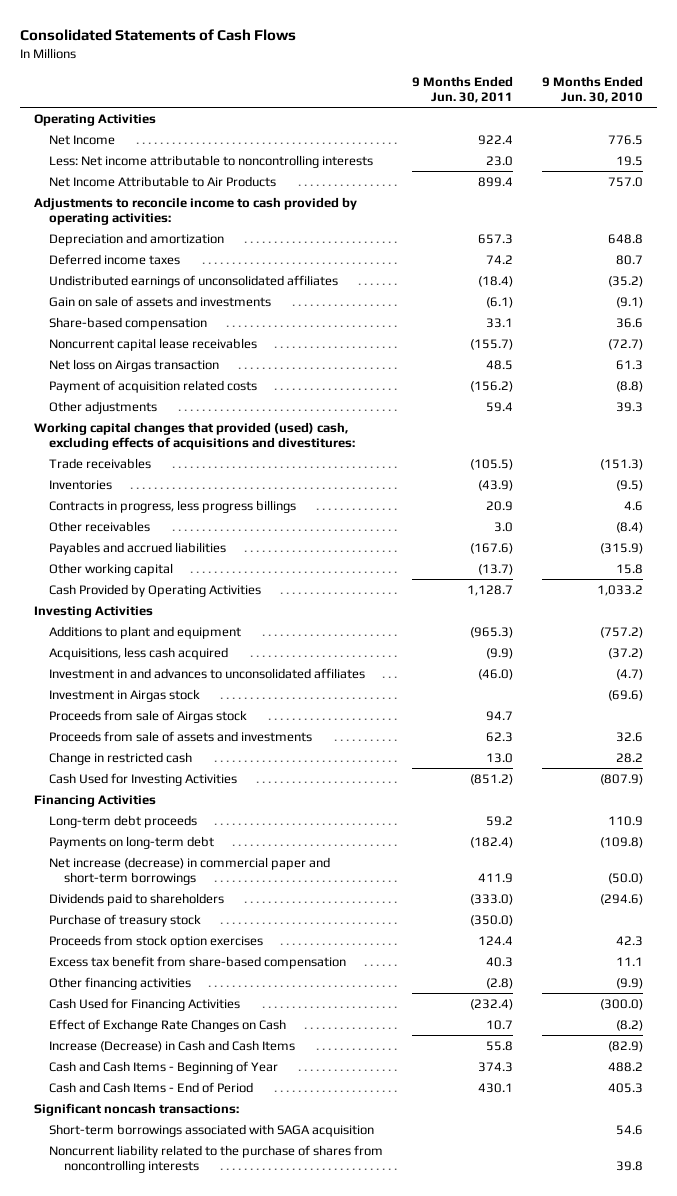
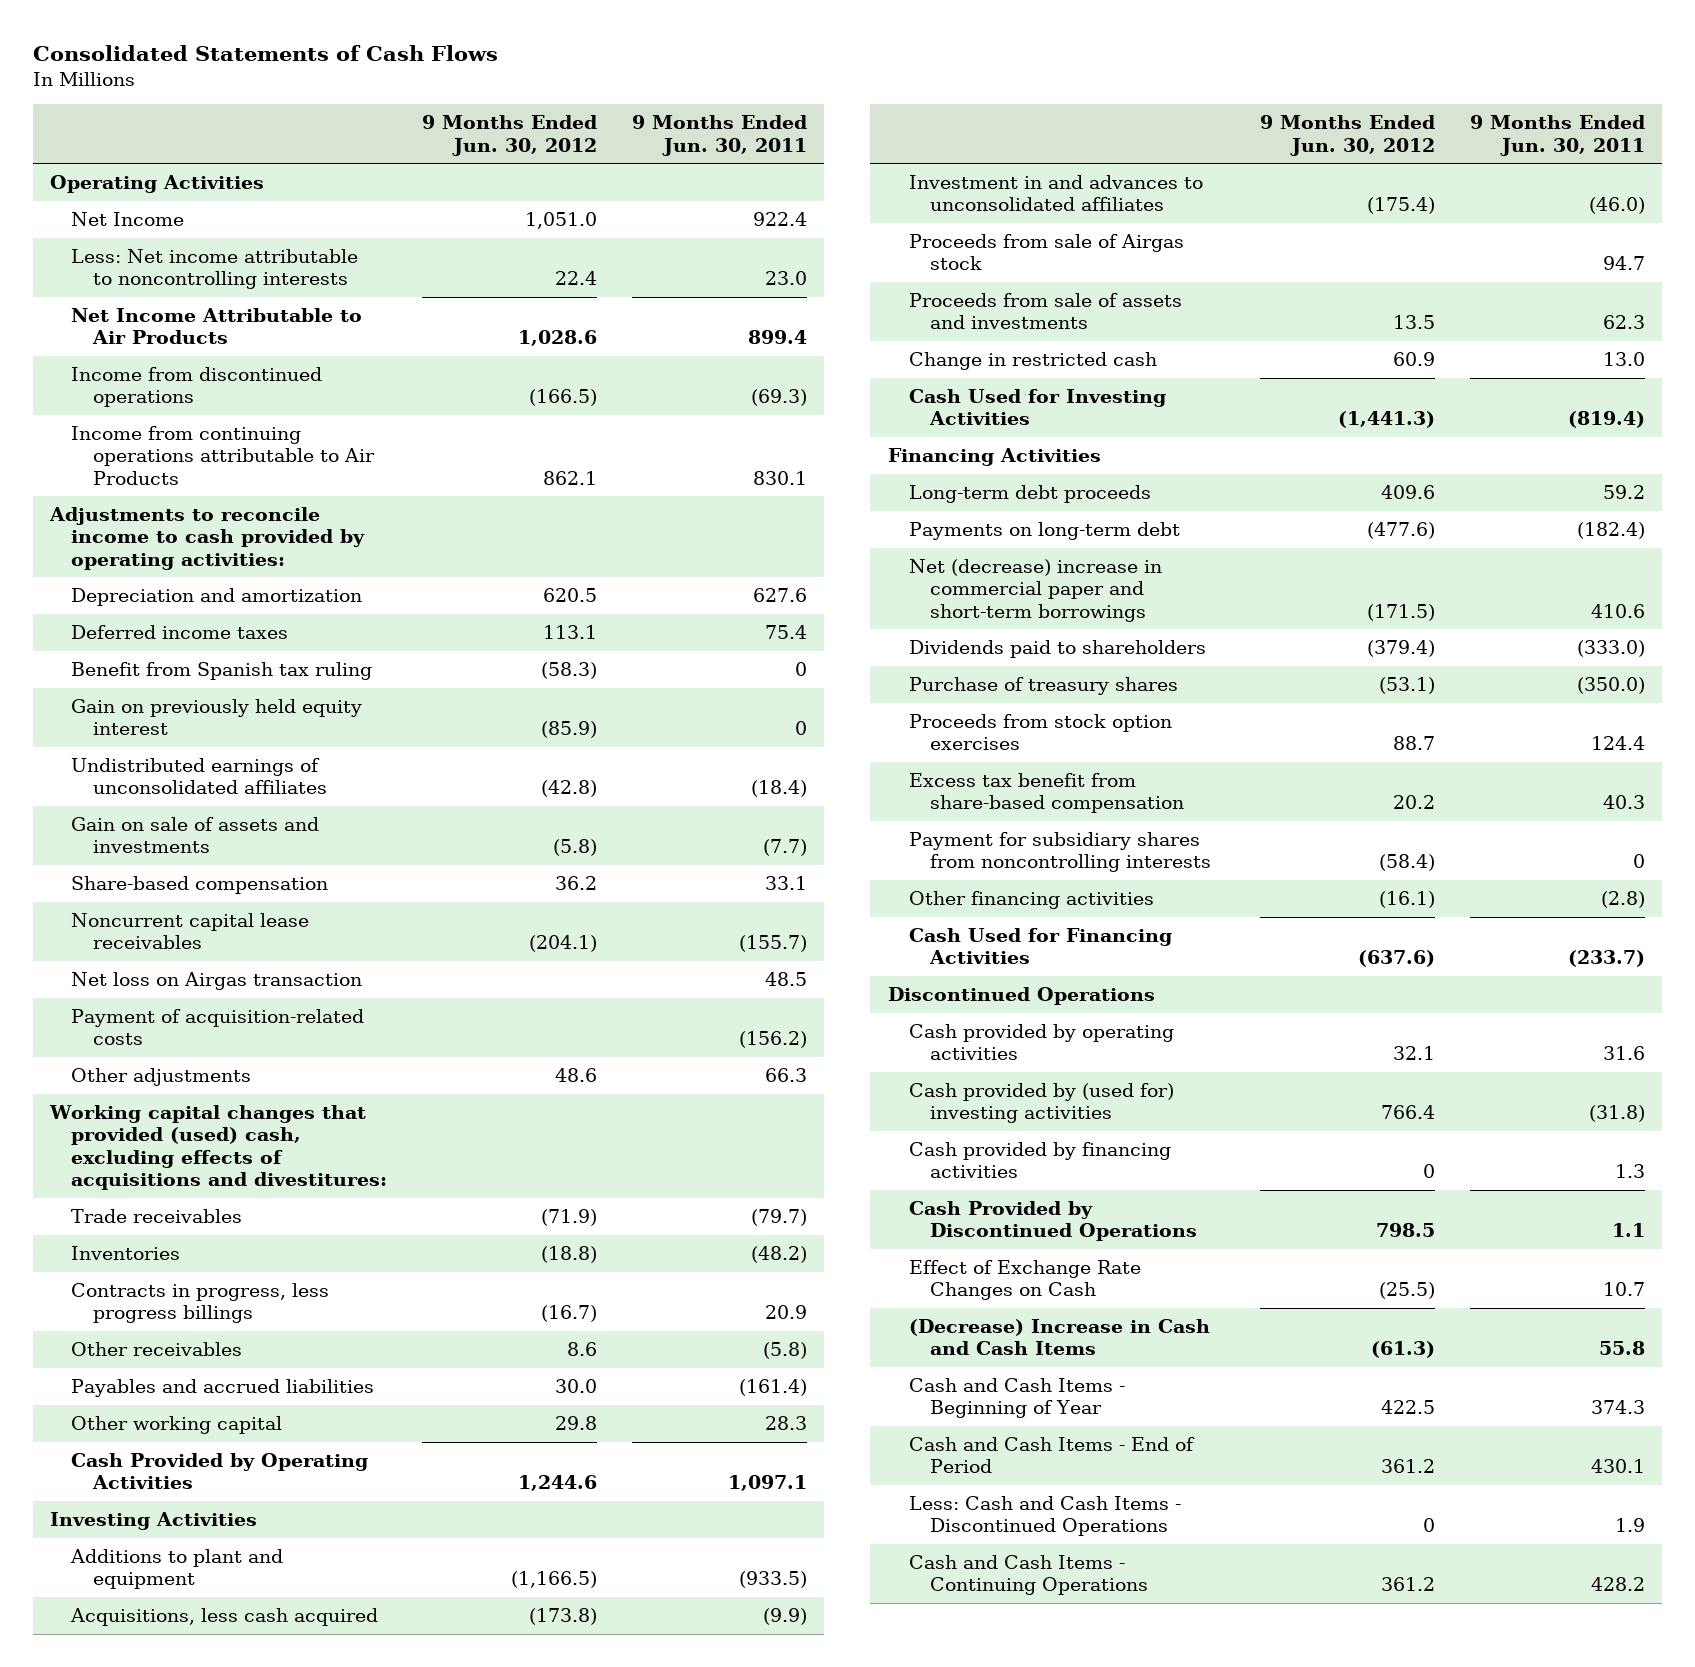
- | 9 Months Ended Jun. 30, 2011 | 9 Months Ended Jun. 30, 2010
+ | 9 Months Ended Jun. 30, 2012 | 9 Months Ended Jun. 30, 2011
+ Income from discontinued operations | (166.5) | (69.3)
+ Income from continuing operations attributable to Air Products | 862.1 | 830.1
- Depreciation and amortization | 657.3 | 648.8
- Deferred income taxes | 74.2 | 80.7
+ Depreciation and amortization | 620.5 | 627.6
+ Deferred income taxes | 113.1 | 75.4
+ Benefit from Spanish tax ruling | (58.3) | 0
+ Gain on previously held equity interest | (85.9) | 0
- Gain on sale of assets and investments | (6.1) | (9.1)
+ Gain on sale of assets and investments | (5.8) | (7.7)
- Payment of acquisition related costs | (156.2) | (8.8)
- Other adjustments | 59.4 | 39.3
+ Payment of acquisition-related costs | | (156.2)
+ Other adjustments | 48.6 | 66.3
- Trade receivables | (105.5) | (151.3)
- Inventories | (43.9) | (9.5)
+ Trade receivables | (71.9) | (79.7)
+ Inventories | (18.8) | (48.2)
- Other receivables | 3.0 | (8.4)
- Payables and accrued liabilities | (167.6) | (315.9)
- Other working capital | (13.7) | 15.8
- Cash Provided by Operating Activities | 1,128.7 | 1,033.2
+ Other receivables | 8.6 | (5.8)
+ Payables and accrued liabilities | 30.0 | (161.4)
+ Other working capital | 29.8 | 28.3
+ Cash Provided by Operating Activities | 1,244.6 | 1,097.1
- Additions to plant and equipment | (965.3) | (757.2)
+ Additions to plant and equipment | (1,166.5) | (933.5)
- Investment in Airgas stock | | (69.6)
- Cash Used for Investing Activities | (851.2) | (807.9)
+ Cash Used for Investing Activities | (1,441.3) | (819.4)
- Net increase (decrease) in commercial paper and short-term borrowings | 411.9 | (50.0)
+ Net (decrease) increase in commercial paper and short-term borrowings | (171.5) | 410.6
- Purchase of treasury stock | (350.0) |
+ Purchase of treasury shares | (53.1) | (350.0)
+ Payment for subsidiary shares from noncontrolling interests | (58.4) | 0
- Cash Used for Financing Activities | (232.4) | (300.0)
+ Cash Used for Financing Activities | (637.6) | (233.7)
+ Discontinued Operations
+ Cash provided by operating activities | 32.1 | 31.6
+ Cash provided by (used for) investing activities | 766.4 | (31.8)
+ Cash provided by financing activities | 0 | 1.3
+ Cash Provided by Discontinued Operations | 798.5 | 1.1
- Increase (Decrease) in Cash and Cash Items | 55.8 | (82.9)
+ (Decrease) Increase in Cash and Cash Items | (61.3) | 55.8
- Significant noncash transactions:
- Short-term borrowings associated with SAGA acquisition | | 54.6
- Noncurrent liability related to the purchase of shares from noncontrolling interests | | 39.8
+ Less: Cash and Cash Items - Discontinued Operations | 0 | 1.9
+ Cash and Cash Items - Continuing Operations | 361.2 | 428.2

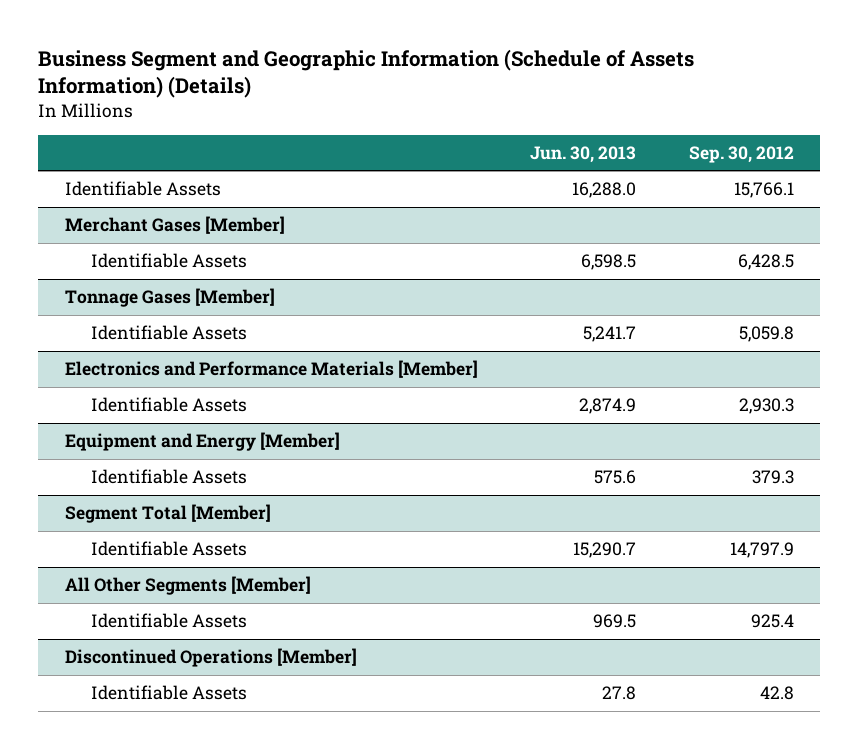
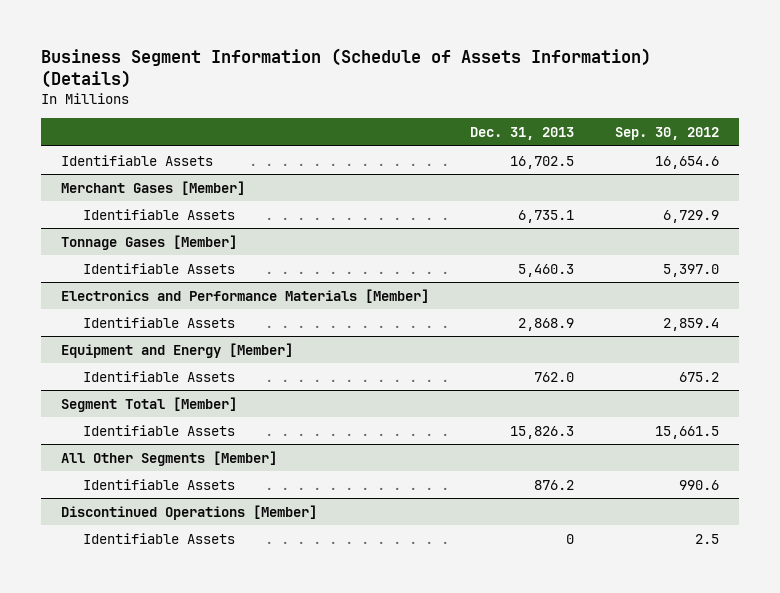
- Business Segment and Geographic Information (Schedule of Assets Information) (Details)
+ Business Segment Information (Schedule of Assets Information) (Details)
- | Jun. 30, 2013 | Sep. 30, 2012
+ | Dec. 31, 2013 | Sep. 30, 2012
- Identifiable Assets | 16,288.0 | 15,766.1
+ Identifiable Assets | 16,702.5 | 16,654.6
@ Merchant Gases [Member]
- Identifiable Assets | 6,598.5 | 6,428.5
+ Identifiable Assets | 6,735.1 | 6,729.9
@ Tonnage Gases [Member]
- Identifiable Assets | 5,241.7 | 5,059.8
+ Identifiable Assets | 5,460.3 | 5,397.0
@ Electronics and Performance Materials [Member]
- Identifiable Assets | 2,874.9 | 2,930.3
+ Identifiable Assets | 2,868.9 | 2,859.4
@ Equipment and Energy [Member]
- Identifiable Assets | 575.6 | 379.3
+ Identifiable Assets | 762.0 | 675.2
@ Segment Total [Member]
- Identifiable Assets | 15,290.7 | 14,797.9
+ Identifiable Assets | 15,826.3 | 15,661.5
@ All Other Segments [Member]
- Identifiable Assets | 969.5 | 925.4
+ Identifiable Assets | 876.2 | 990.6
@ Discontinued Operations [Member]
- Identifiable Assets | 27.8 | 42.8
+ Identifiable Assets | 0 | 2.5

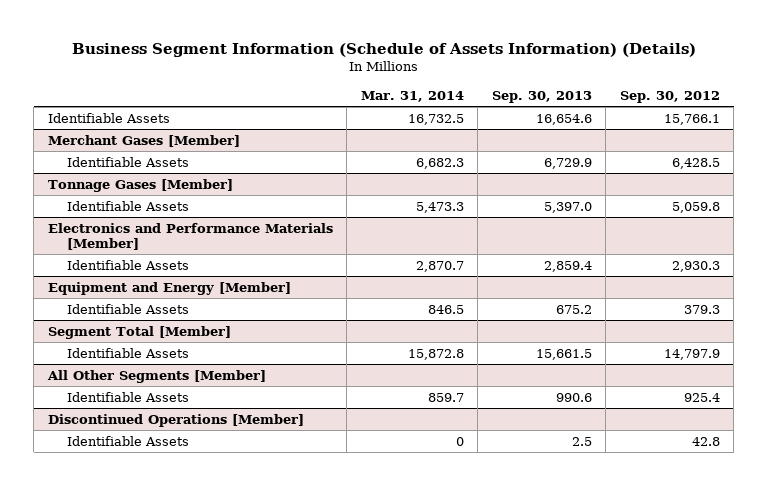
- | Dec. 31, 2013 | Sep. 30, 2012
+ | Mar. 31, 2014 | Sep. 30, 2013 | Sep. 30, 2012
- Identifiable Assets | 16,702.5 | 16,654.6
+ Identifiable Assets | 16,732.5 | 16,654.6 | 15,766.1
@ Merchant Gases [Member]
- Identifiable Assets | 6,735.1 | 6,729.9
+ Identifiable Assets | 6,682.3 | 6,729.9 | 6,428.5
@ Tonnage Gases [Member]
- Identifiable Assets | 5,460.3 | 5,397.0
+ Identifiable Assets | 5,473.3 | 5,397.0 | 5,059.8
@ Electronics and Performance Materials [Member]
- Identifiable Assets | 2,868.9 | 2,859.4
+ Identifiable Assets | 2,870.7 | 2,859.4 | 2,930.3
@ Equipment and Energy [Member]
- Identifiable Assets | 762.0 | 675.2
+ Identifiable Assets | 846.5 | 675.2 | 379.3
@ Segment Total [Member]
- Identifiable Assets | 15,826.3 | 15,661.5
+ Identifiable Assets | 15,872.8 | 15,661.5 | 14,797.9
@ All Other Segments [Member]
- Identifiable Assets | 876.2 | 990.6
+ Identifiable Assets | 859.7 | 990.6 | 925.4
@ Discontinued Operations [Member]
- Identifiable Assets | 0 | 2.5
+ Identifiable Assets | 0 | 2.5 | 42.8

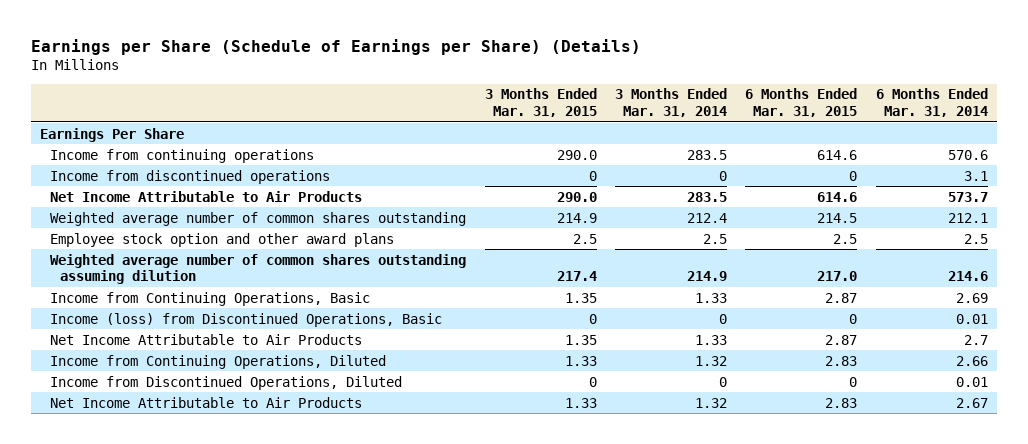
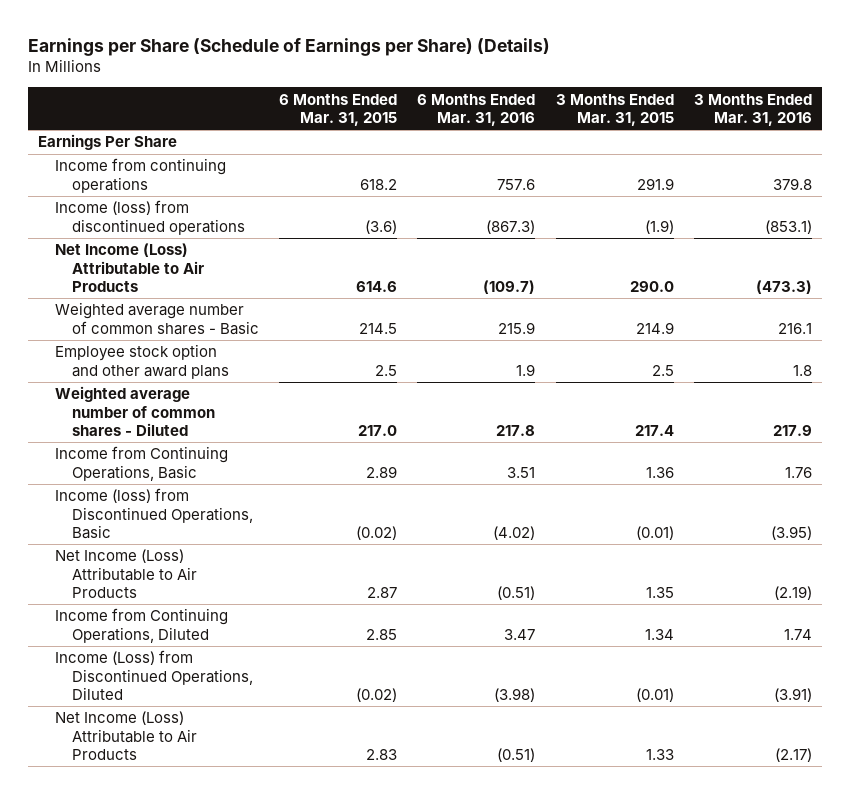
- | 3 Months Ended Mar. 31, 2015 | 3 Months Ended Mar. 31, 2014 | 6 Months Ended Mar. 31, 2015 | 6 Months Ended Mar. 31, 2014
+ | 6 Months Ended Mar. 31, 2015 | 6 Months Ended Mar. 31, 2016 | 3 Months Ended Mar. 31, 2015 | 3 Months Ended Mar. 31, 2016
- Income from continuing operations | 290.0 | 283.5 | 614.6 | 570.6
- Income from discontinued operations | 0 | 0 | 0 | 3.1
- Net Income Attributable to Air Products | 290.0 | 283.5 | 614.6 | 573.7
- Weighted average number of common shares outstanding | 214.9 | 212.4 | 214.5 | 212.1
+ Income from continuing operations | 618.2 | 757.6 | 291.9 | 379.8
+ Income (loss) from discontinued operations | (3.6) | (867.3) | (1.9) | (853.1)
+ Net Income (Loss) Attributable to Air Products | 614.6 | (109.7) | 290.0 | (473.3)
+ Weighted average number of common shares - Basic | 214.5 | 215.9 | 214.9 | 216.1
- Weighted average number of common shares outstanding assuming dilution | 217.4 | 214.9 | 217.0 | 214.6
- Income from Continuing Operations, Basic | 1.35 | 1.33 | 2.87 | 2.69
- Income (loss) from Discontinued Operations, Basic | 0 | 0 | 0 | 0.01
- Net Income Attributable to Air Products | 1.35 | 1.33 | 2.87 | 2.7
- Income from Continuing Operations, Diluted | 1.33 | 1.32 | 2.83 | 2.66
- Income from Discontinued Operations, Diluted | 0 | 0 | 0 | 0.01
- Net Income Attributable to Air Products | 1.33 | 1.32 | 2.83 | 2.67
+ Weighted average number of common shares - Diluted | 217.0 | 217.8 | 217.4 | 217.9
+ Income from Continuing Operations, Basic | 2.89 | 3.51 | 1.36 | 1.76
+ Income (loss) from Discontinued Operations, Basic | (0.02) | (4.02) | (0.01) | (3.95)
+ Net Income (Loss) Attributable to Air Products | 2.87 | (0.51) | 1.35 | (2.19)
+ Income from Continuing Operations, Diluted | 2.85 | 3.47 | 1.34 | 1.74
+ Income (Loss) from Discontinued Operations, Diluted | (0.02) | (3.98) | (0.01) | (3.91)
+ Net Income (Loss) Attributable to Air Products | 2.83 | (0.51) | 1.33 | (2.17)

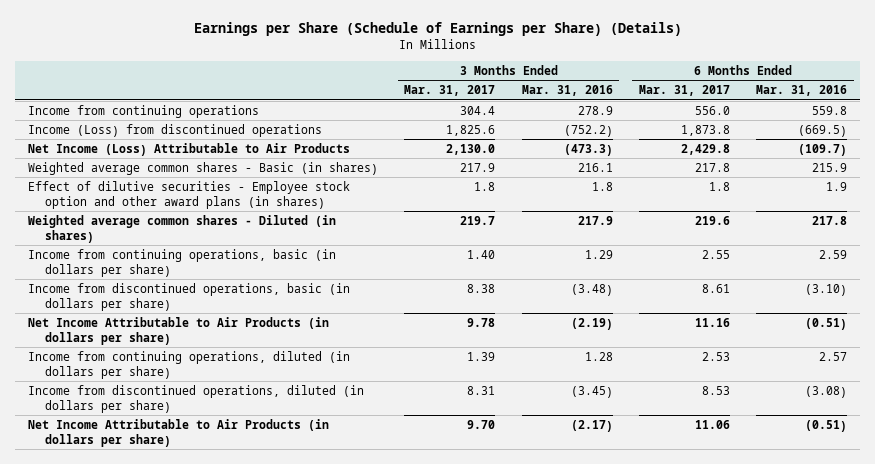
- | 6 Months Ended Mar. 31, 2015 | 6 Months Ended Mar. 31, 2016 | 3 Months Ended Mar. 31, 2015 | 3 Months Ended Mar. 31, 2016
+ | 3 Months Ended Mar. 31, 2017 | 3 Months Ended Mar. 31, 2016 | 6 Months Ended Mar. 31, 2017 | 6 Months Ended Mar. 31, 2016
- Earnings Per Share
- Income from continuing operations | 618.2 | 757.6 | 291.9 | 379.8
- Income (loss) from discontinued operations | (3.6) | (867.3) | (1.9) | (853.1)
+ Income from continuing operations | 304.4 | 278.9 | 556.0 | 559.8
+ Income (Loss) from discontinued operations | 1,825.6 | (752.2) | 1,873.8 | (669.5)
- Weighted average number of common shares - Basic | 214.5 | 215.9 | 214.9 | 216.1
- Employee stock option and other award plans | 2.5 | 1.9 | 2.5 | 1.8
- Weighted average number of common shares - Diluted | 217.0 | 217.8 | 217.4 | 217.9
- Income from Continuing Operations, Basic | 2.89 | 3.51 | 1.36 | 1.76
- Income (loss) from Discontinued Operations, Basic | (0.02) | (4.02) | (0.01) | (3.95)
- Net Income (Loss) Attributable to Air Products | 2.87 | (0.51) | 1.35 | (2.19)
- Income from Continuing Operations, Diluted | 2.85 | 3.47 | 1.34 | 1.74
- Income (Loss) from Discontinued Operations, Diluted | (0.02) | (3.98) | (0.01) | (3.91)
- Net Income (Loss) Attributable to Air Products | 2.83 | (0.51) | 1.33 | (2.17)
+ Weighted average common shares - Basic (in shares) | 217.9 | 216.1 | 217.8 | 215.9
+ Effect of dilutive securities - Employee stock option and other award plans (in shares) | 1.8 | 1.8 | 1.8 | 1.9
+ Weighted average common shares - Diluted (in shares) | 219.7 | 217.9 | 219.6 | 217.8
+ Income from continuing operations, basic (in dollars per share) | 1.40 | 1.29 | 2.55 | 2.59
+ Income from discontinued operations, basic (in dollars per share) | 8.38 | (3.48) | 8.61 | (3.10)
+ Net Income Attributable to Air Products (in dollars per share) | 9.78 | (2.19) | 11.16 | (0.51)
+ Income from continuing operations, diluted (in dollars per share) | 1.39 | 1.28 | 2.53 | 2.57
+ Income from discontinued operations, diluted (in dollars per share) | 8.31 | (3.45) | 8.53 | (3.08)
+ Net Income Attributable to Air Products (in dollars per share) | 9.70 | (2.17) | 11.06 | (0.51)

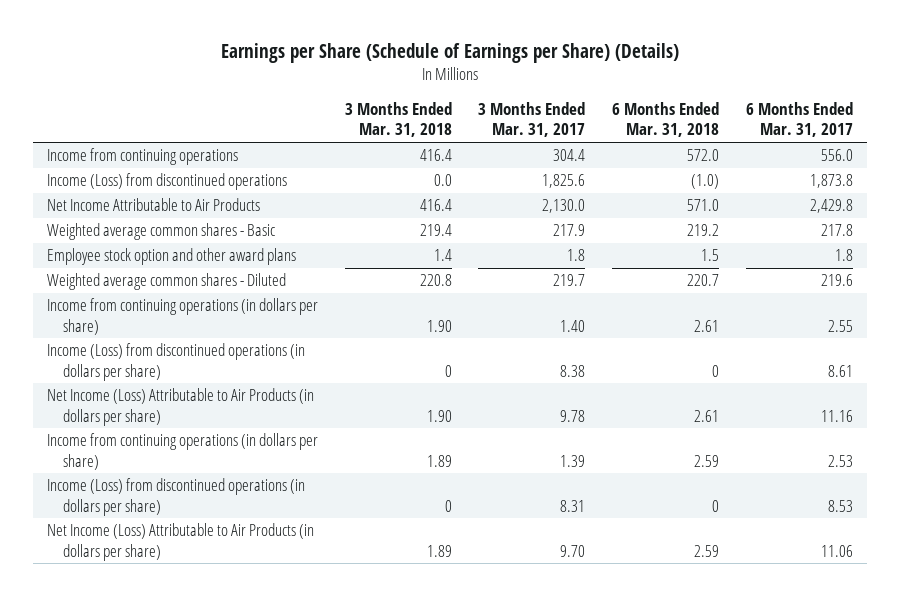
- | 3 Months Ended Mar. 31, 2017 | 3 Months Ended Mar. 31, 2016 | 6 Months Ended Mar. 31, 2017 | 6 Months Ended Mar. 31, 2016
+ | 3 Months Ended Mar. 31, 2018 | 3 Months Ended Mar. 31, 2017 | 6 Months Ended Mar. 31, 2018 | 6 Months Ended Mar. 31, 2017
- Net Income (Loss) Attributable to Air Products | 2,130.0 | (473.3) | 2,429.8 | (109.7)
- Weighted average common shares - Basic (in shares) | 217.9 | 216.1 | 217.8 | 215.9
- Effect of dilutive securities - Employee stock option and other award plans (in shares) | 1.8 | 1.8 | 1.8 | 1.9
- Weighted average common shares - Diluted (in shares) | 219.7 | 217.9 | 219.6 | 217.8
- Income from continuing operations, basic (in dollars per share) | 1.40 | 1.29 | 2.55 | 2.59
- Income from discontinued operations, basic (in dollars per share) | 8.38 | (3.48) | 8.61 | (3.10)
- Net Income Attributable to Air Products (in dollars per share) | 9.78 | (2.19) | 11.16 | (0.51)
- Income from continuing operations, diluted (in dollars per share) | 1.39 | 1.28 | 2.53 | 2.57
- Income from discontinued operations, diluted (in dollars per share) | 8.31 | (3.45) | 8.53 | (3.08)
- Net Income Attributable to Air Products (in dollars per share) | 9.70 | (2.17) | 11.06 | (0.51)
+ Net Income Attributable to Air Products | 416.4 | 2,130.0 | 571.0 | 2,429.8
+ Weighted average common shares - Basic | 219.4 | 217.9 | 219.2 | 217.8
+ Employee stock option and other award plans | 1.4 | 1.8 | 1.5 | 1.8
+ Weighted average common shares - Diluted | 220.8 | 219.7 | 220.7 | 219.6
+ Income from continuing operations (in dollars per share) | 1.90 | 1.40 | 2.61 | 2.55
+ Income (Loss) from discontinued operations (in dollars per share) | 0 | 8.38 | 0 | 8.61
+ Net Income (Loss) Attributable to Air Products (in dollars per share) | 1.90 | 9.78 | 2.61 | 11.16
+ Income from continuing operations (in dollars per share) | 1.89 | 1.39 | 2.59 | 2.53
+ Income (Loss) from discontinued operations (in dollars per share) | 0 | 8.31 | 0 | 8.53
+ Net Income (Loss) Attributable to Air Products (in dollars per share) | 1.89 | 9.70 | 2.59 | 11.06

